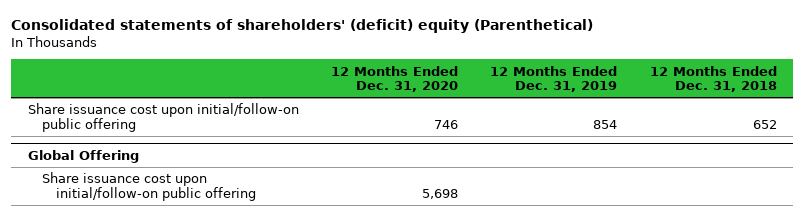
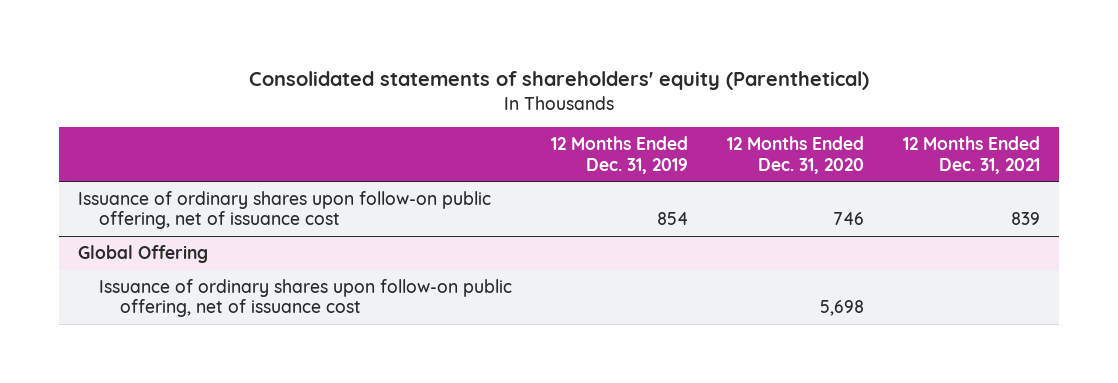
- Consolidated statements of shareholders' (deficit) equity (Parenthetical)
+ Consolidated statements of shareholders' equity (Parenthetical)
- | 12 Months Ended Dec. 31, 2020 | 12 Months Ended Dec. 31, 2019 | 12 Months Ended Dec. 31, 2018
+ | 12 Months Ended Dec. 31, 2019 | 12 Months Ended Dec. 31, 2020 | 12 Months Ended Dec. 31, 2021
- Share issuance cost upon initial/follow-on public offering | 746 | 854 | 652
+ Issuance of ordinary shares upon follow-on public offering, net of issuance cost | 854 | 746 | 839
@ Global Offering
- Share issuance cost upon initial/follow-on public offering | 5,698 | |
+ Issuance of ordinary shares upon follow-on public offering, net of issuance cost | | 5,698 |

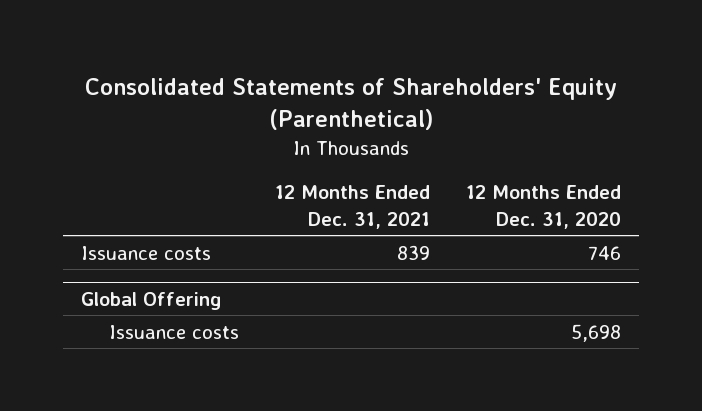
- Consolidated statements of shareholders' equity (Parenthetical)
+ Consolidated Statements of Shareholders' Equity (Parenthetical)
- | 12 Months Ended Dec. 31, 2019 | 12 Months Ended Dec. 31, 2020 | 12 Months Ended Dec. 31, 2021
+ | 12 Months Ended Dec. 31, 2021 | 12 Months Ended Dec. 31, 2020
- Issuance of ordinary shares upon follow-on public offering, net of issuance cost | 854 | 746 | 839
+ Issuance costs | 839 | 746
@ Global Offering
- Issuance of ordinary shares upon follow-on public offering, net of issuance cost | | 5,698 |
+ Issuance costs | | 5,698

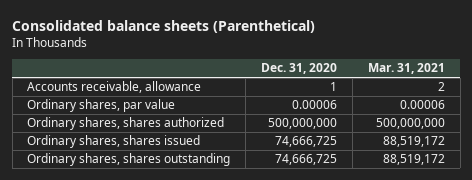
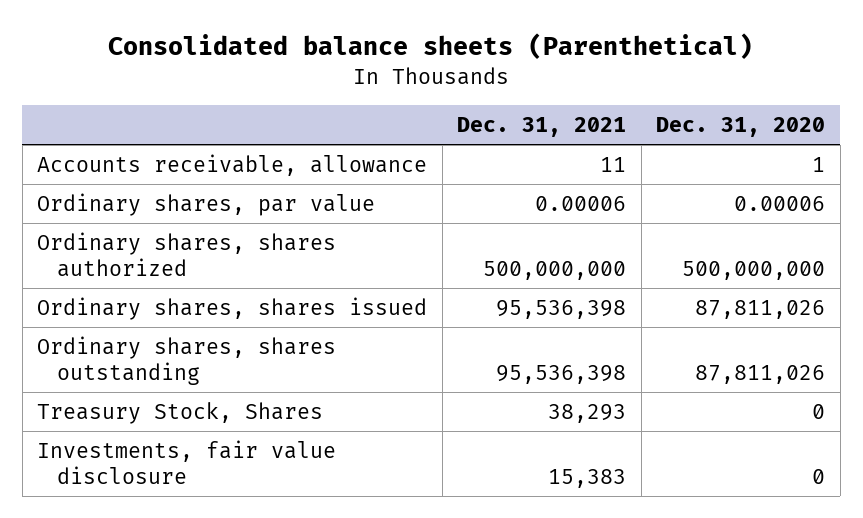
- | Dec. 31, 2020 | Mar. 31, 2021
+ | Dec. 31, 2021 | Dec. 31, 2020
- Ordinary shares, shares issued | 74,666,725 | 88,519,172
- Ordinary shares, shares outstanding | 74,666,725 | 88,519,172
+ Ordinary shares, shares issued | 95,536,398 | 87,811,026
+ Ordinary shares, shares outstanding | 95,536,398 | 87,811,026
+ Treasury Stock, Shares | 38,293 | 0
+ Investments, fair value disclosure | 15,383 | 0

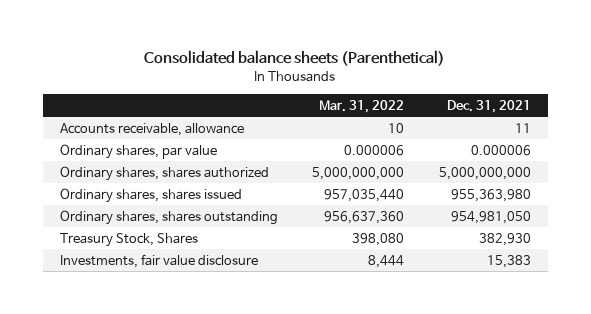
- | Dec. 31, 2021 | Dec. 31, 2020
+ | Mar. 31, 2022 | Dec. 31, 2021
- Ordinary shares, par value | 0.00006 | 0.00006
- Ordinary shares, shares authorized | 500,000,000 | 500,000,000
- Ordinary shares, shares issued | 95,536,398 | 87,811,026
- Ordinary shares, shares outstanding | 95,536,398 | 87,811,026
- Treasury Stock, Shares | 38,293 | 0
+ Ordinary shares, par value | 0.000006 | 0.000006
+ Ordinary shares, shares authorized | 5,000,000,000 | 5,000,000,000
+ Ordinary shares, shares issued | 957,035,440 | 955,363,980
+ Ordinary shares, shares outstanding | 956,637,360 | 954,981,050
+ Treasury Stock, Shares | 398,080 | 382,930

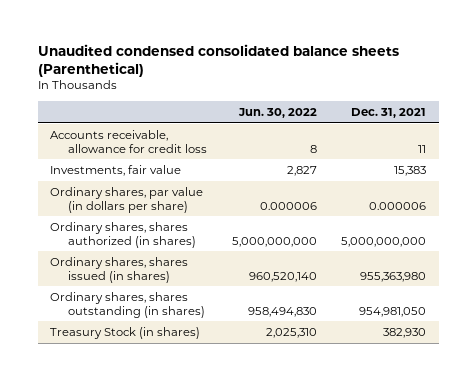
- Consolidated balance sheets (Parenthetical)
+ Unaudited condensed consolidated balance sheets (Parenthetical)
- | Mar. 31, 2022 | Dec. 31, 2021
+ | Jun. 30, 2022 | Dec. 31, 2021
- Accounts receivable, allowance | 10 | 11
- Ordinary shares, par value | 0.000006 | 0.000006
- Ordinary shares, shares authorized | 5,000,000,000 | 5,000,000,000
- Ordinary shares, shares issued | 957,035,440 | 955,363,980
- Ordinary shares, shares outstanding | 956,637,360 | 954,981,050
- Treasury Stock, Shares | 398,080 | 382,930
- Investments, fair value disclosure | 8,444 | 15,383
+ Accounts receivable, allowance for credit loss | 8 | 11
+ Investments, fair value | 2,827 | 15,383
+ Ordinary shares, par value (in dollars per share) | 0.000006 | 0.000006
+ Ordinary shares, shares authorized (in shares) | 5,000,000,000 | 5,000,000,000
+ Ordinary shares, shares issued (in shares) | 960,520,140 | 955,363,980
+ Ordinary shares, shares outstanding (in shares) | 958,494,830 | 954,981,050
+ Treasury Stock (in shares) | 2,025,310 | 382,930

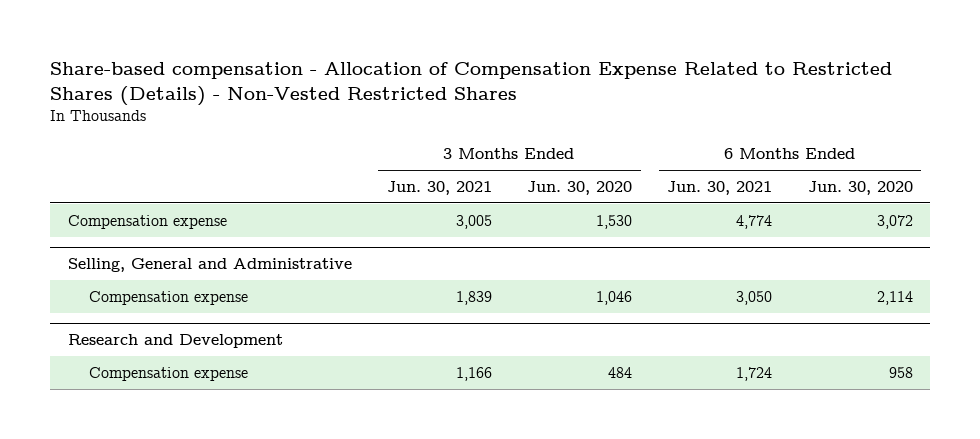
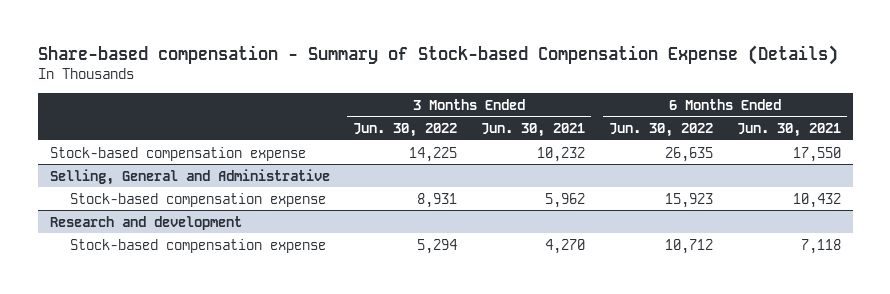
- Share-based compensation - Allocation of Compensation Expense Related to Restricted Shares (Details) - Non-Vested Restricted Shares
+ Share-based compensation - Summary of Stock-based Compensation Expense (Details)
- | 3 Months Ended Jun. 30, 2021 | 3 Months Ended Jun. 30, 2020 | 6 Months Ended Jun. 30, 2021 | 6 Months Ended Jun. 30, 2020
+ | 3 Months Ended Jun. 30, 2022 | 3 Months Ended Jun. 30, 2021 | 6 Months Ended Jun. 30, 2022 | 6 Months Ended Jun. 30, 2021
- Compensation expense | 3,005 | 1,530 | 4,774 | 3,072
+ Stock-based compensation expense | 14,225 | 10,232 | 26,635 | 17,550
@ Selling, General and Administrative
- Compensation expense | 1,839 | 1,046 | 3,050 | 2,114
- Research and Development
- Compensation expense | 1,166 | 484 | 1,724 | 958
@ Selling, General and Administrative
+ Stock-based compensation expense | 8,931 | 5,962 | 15,923 | 10,432
+ Research and development
+ Stock-based compensation expense | 5,294 | 4,270 | 10,712 | 7,118

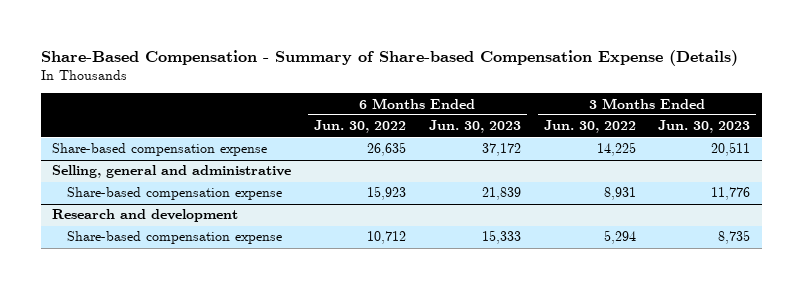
- Share-based compensation - Summary of Stock-based Compensation Expense (Details)
+ Share-Based Compensation - Summary of Share-based Compensation Expense (Details)
- | 3 Months Ended Jun. 30, 2022 | 3 Months Ended Jun. 30, 2021 | 6 Months Ended Jun. 30, 2022 | 6 Months Ended Jun. 30, 2021
+ | 6 Months Ended Jun. 30, 2022 | 6 Months Ended Jun. 30, 2023 | 3 Months Ended Jun. 30, 2022 | 3 Months Ended Jun. 30, 2023
- Stock-based compensation expense | 14,225 | 10,232 | 26,635 | 17,550
- Selling, General and Administrative
- Stock-based compensation expense | 8,931 | 5,962 | 15,923 | 10,432
+ Share-based compensation expense | 26,635 | 37,172 | 14,225 | 20,511
+ Selling, general and administrative
+ Share-based compensation expense | 15,923 | 21,839 | 8,931 | 11,776
@ Research and development
- Stock-based compensation expense | 5,294 | 4,270 | 10,712 | 7,118
+ Share-based compensation expense | 10,712 | 15,333 | 5,294 | 8,735

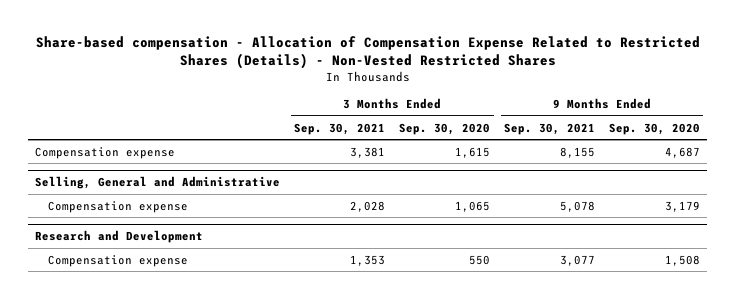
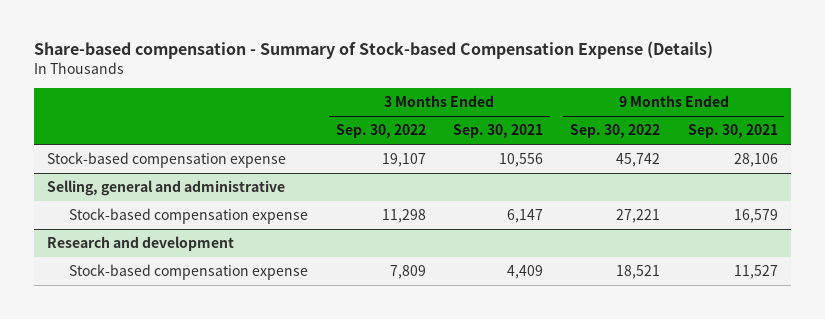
- Share-based compensation - Allocation of Compensation Expense Related to Restricted Shares (Details) - Non-Vested Restricted Shares
+ Share-based compensation - Summary of Stock-based Compensation Expense (Details)
- | 3 Months Ended Sep. 30, 2021 | 3 Months Ended Sep. 30, 2020 | 9 Months Ended Sep. 30, 2021 | 9 Months Ended Sep. 30, 2020
+ | 3 Months Ended Sep. 30, 2022 | 3 Months Ended Sep. 30, 2021 | 9 Months Ended Sep. 30, 2022 | 9 Months Ended Sep. 30, 2021
- Compensation expense | 3,381 | 1,615 | 8,155 | 4,687
- Selling, General and Administrative
- Compensation expense | 2,028 | 1,065 | 5,078 | 3,179
- Research and Development
- Compensation expense | 1,353 | 550 | 3,077 | 1,508
+ Stock-based compensation expense | 19,107 | 10,556 | 45,742 | 28,106
+ Selling, general and administrative
+ Stock-based compensation expense | 11,298 | 6,147 | 27,221 | 16,579
+ Research and development
+ Stock-based compensation expense | 7,809 | 4,409 | 18,521 | 11,527

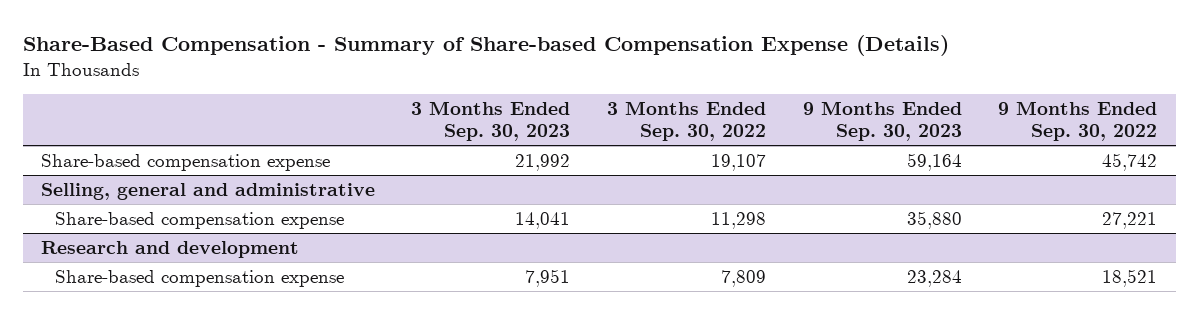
- Share-based compensation - Summary of Stock-based Compensation Expense (Details)
+ Share-Based Compensation - Summary of Share-based Compensation Expense (Details)
- | 3 Months Ended Sep. 30, 2022 | 3 Months Ended Sep. 30, 2021 | 9 Months Ended Sep. 30, 2022 | 9 Months Ended Sep. 30, 2021
+ | 3 Months Ended Sep. 30, 2023 | 3 Months Ended Sep. 30, 2022 | 9 Months Ended Sep. 30, 2023 | 9 Months Ended Sep. 30, 2022
- Stock-based compensation expense | 19,107 | 10,556 | 45,742 | 28,106
+ Share-based compensation expense | 21,992 | 19,107 | 59,164 | 45,742
@ Selling, general and administrative
- Stock-based compensation expense | 11,298 | 6,147 | 27,221 | 16,579
+ Share-based compensation expense | 14,041 | 11,298 | 35,880 | 27,221
@ Research and development
- Stock-based compensation expense | 7,809 | 4,409 | 18,521 | 11,527
+ Share-based compensation expense | 7,951 | 7,809 | 23,284 | 18,521

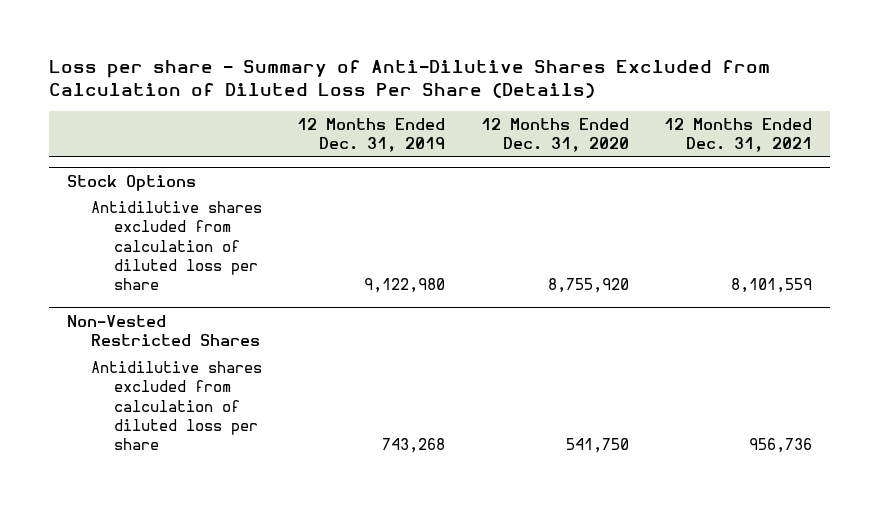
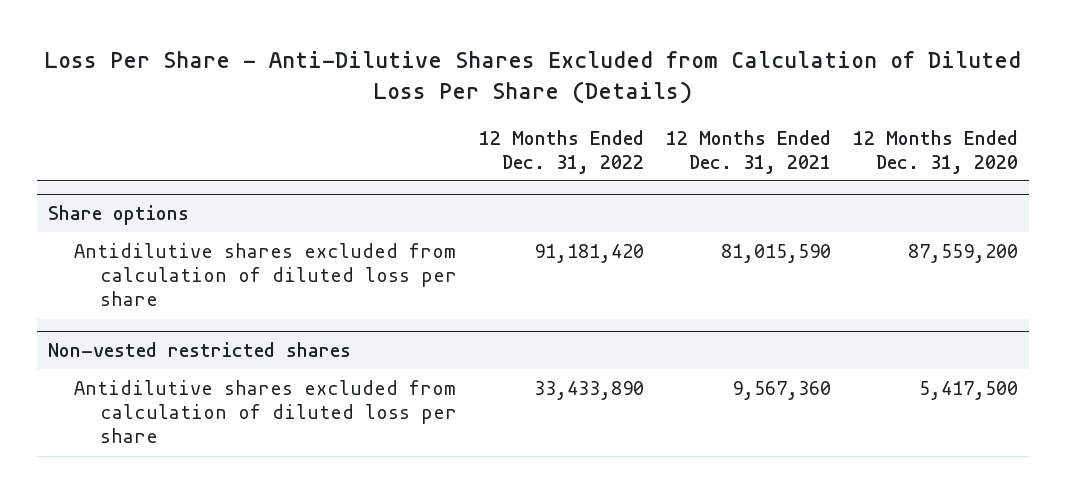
- Loss per share - Summary of Anti-Dilutive Shares Excluded from Calculation of Diluted Loss Per Share (Details)
+ Loss Per Share - Anti-Dilutive Shares Excluded from Calculation of Diluted Loss Per Share (Details)
- | 12 Months Ended Dec. 31, 2019 | 12 Months Ended Dec. 31, 2020 | 12 Months Ended Dec. 31, 2021
+ | 12 Months Ended Dec. 31, 2022 | 12 Months Ended Dec. 31, 2021 | 12 Months Ended Dec. 31, 2020
- Stock Options
- Antidilutive shares excluded from calculation of diluted loss per share | 9,122,980 | 8,755,920 | 8,101,559
- Non-Vested Restricted Shares
- Antidilutive shares excluded from calculation of diluted loss per share | 743,268 | 541,750 | 956,736
+ Share options
+ Antidilutive shares excluded from calculation of diluted loss per share | 91,181,420 | 81,015,590 | 87,559,200
+ Non-vested restricted shares
+ Antidilutive shares excluded from calculation of diluted loss per share | 33,433,890 | 9,567,360 | 5,417,500

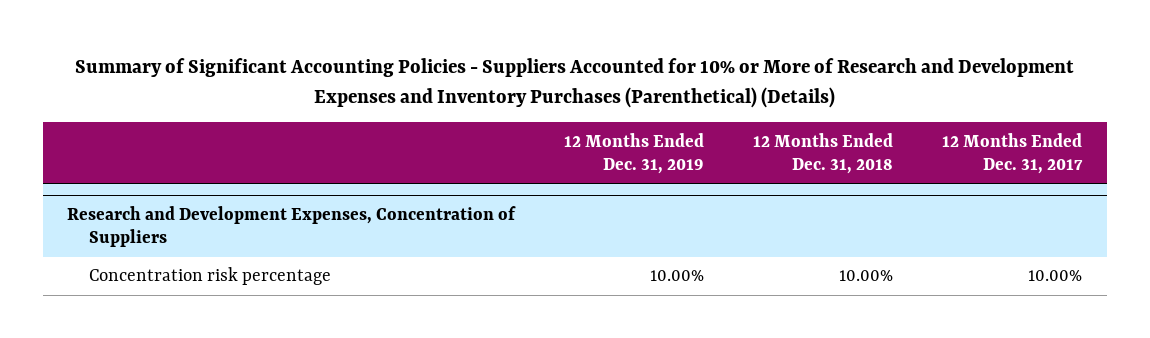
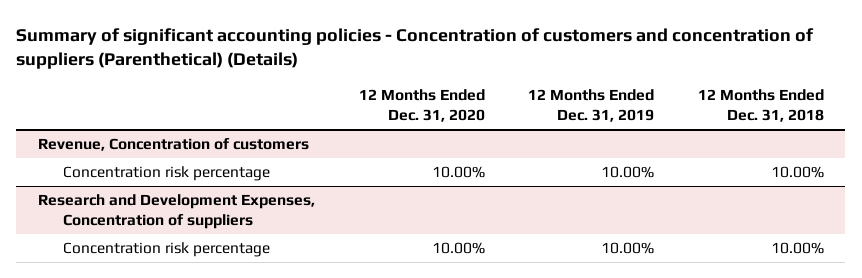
- Summary of Significant Accounting Policies - Suppliers Accounted for 10% or More of Research and Development Expenses and Inventory Purchases (Parenthetical) (Details)
+ Summary of significant accounting policies - Concentration of customers and concentration of suppliers (Parenthetical) (Details)
- | 12 Months Ended Dec. 31, 2019 | 12 Months Ended Dec. 31, 2018 | 12 Months Ended Dec. 31, 2017
+ | 12 Months Ended Dec. 31, 2020 | 12 Months Ended Dec. 31, 2019 | 12 Months Ended Dec. 31, 2018
- Research and Development Expenses, Concentration of Suppliers
+ Revenue, Concentration of customers
+ Research and Development Expenses, Concentration of suppliers
+ Concentration risk percentage | 10.00% | 10.00% | 10.00%

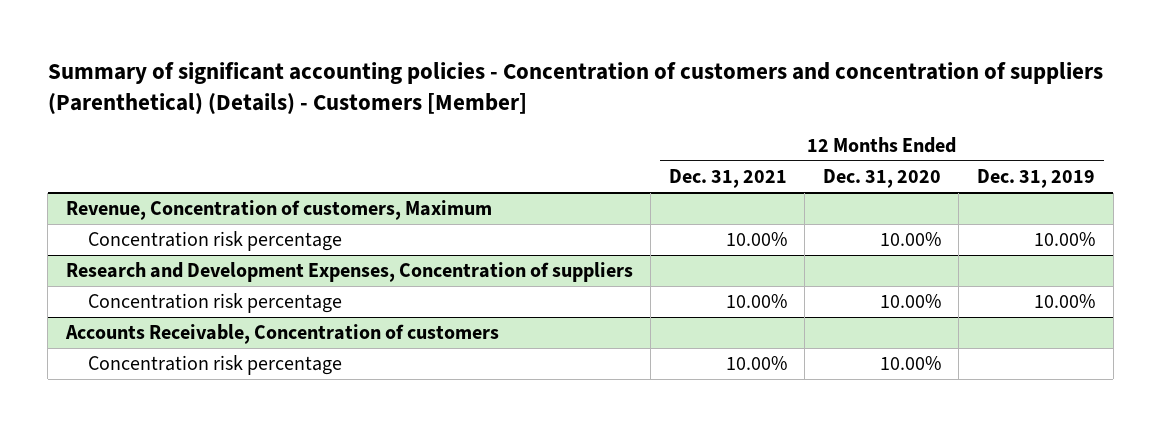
- Summary of significant accounting policies - Concentration of customers and concentration of suppliers (Parenthetical) (Details)
+ Summary of significant accounting policies - Concentration of customers and concentration of suppliers (Parenthetical) (Details) - Customers [Member]
- | 12 Months Ended Dec. 31, 2020 | 12 Months Ended Dec. 31, 2019 | 12 Months Ended Dec. 31, 2018
+ | 12 Months Ended Dec. 31, 2021 | 12 Months Ended Dec. 31, 2020 | 12 Months Ended Dec. 31, 2019
- Revenue, Concentration of customers
+ Revenue, Concentration of customers, Maximum
+ Accounts Receivable, Concentration of customers
+ Concentration risk percentage | 10.00% | 10.00% |

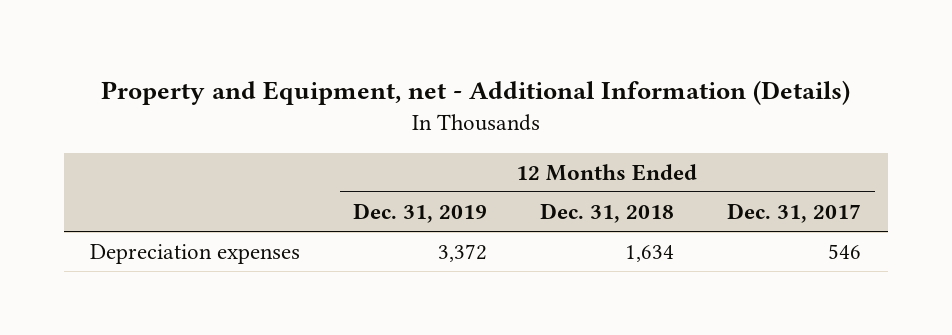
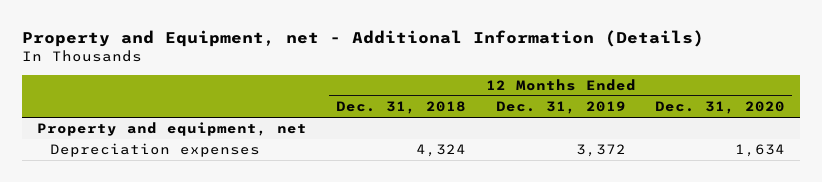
- | 12 Months Ended Dec. 31, 2019 | 12 Months Ended Dec. 31, 2018 | 12 Months Ended Dec. 31, 2017
+ | 12 Months Ended Dec. 31, 2018 | 12 Months Ended Dec. 31, 2019 | 12 Months Ended Dec. 31, 2020
- Depreciation expenses | 3,372 | 1,634 | 546
+ Property and equipment, net
+ Depreciation expenses | 4,324 | 3,372 | 1,634

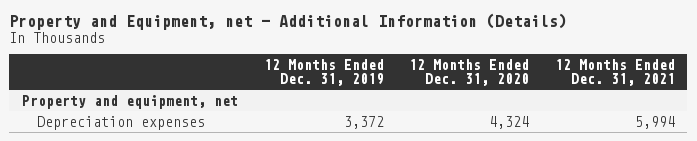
- | 12 Months Ended Dec. 31, 2018 | 12 Months Ended Dec. 31, 2019 | 12 Months Ended Dec. 31, 2020
+ | 12 Months Ended Dec. 31, 2019 | 12 Months Ended Dec. 31, 2020 | 12 Months Ended Dec. 31, 2021
- Depreciation expenses | 4,324 | 3,372 | 1,634
+ Depreciation expenses | 3,372 | 4,324 | 5,994

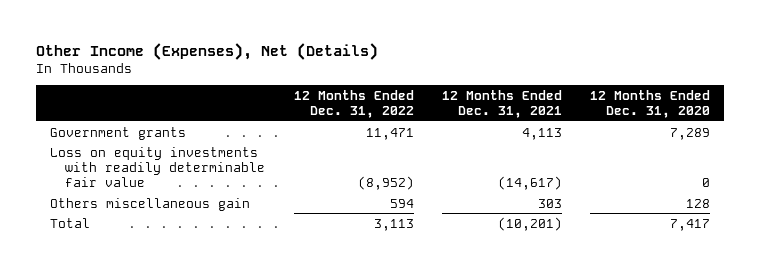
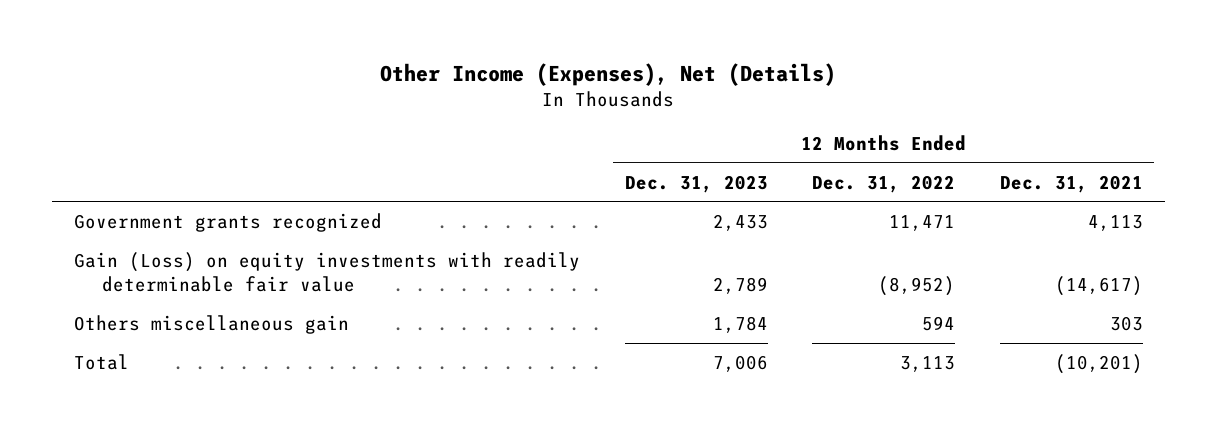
- | 12 Months Ended Dec. 31, 2022 | 12 Months Ended Dec. 31, 2021 | 12 Months Ended Dec. 31, 2020
+ | 12 Months Ended Dec. 31, 2023 | 12 Months Ended Dec. 31, 2022 | 12 Months Ended Dec. 31, 2021
- Government grants | 11,471 | 4,113 | 7,289
- Loss on equity investments with readily determinable fair value | (8,952) | (14,617) | 0
+ Government grants recognized | 2,433 | 11,471 | 4,113
+ Gain (Loss) on equity investments with readily determinable fair value | 2,789 | (8,952) | (14,617)

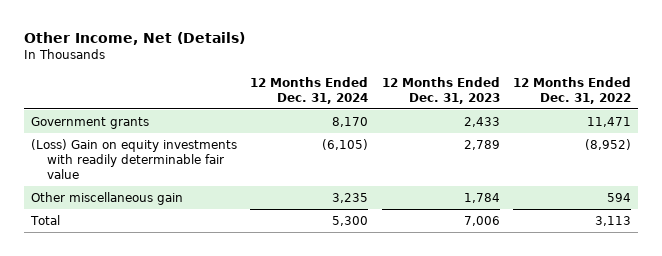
- Other Income (Expenses), Net (Details)
+ Other Income, Net (Details)
- | 12 Months Ended Dec. 31, 2023 | 12 Months Ended Dec. 31, 2022 | 12 Months Ended Dec. 31, 2021
+ | 12 Months Ended Dec. 31, 2024 | 12 Months Ended Dec. 31, 2023 | 12 Months Ended Dec. 31, 2022
- Government grants recognized | 2,433 | 11,471 | 4,113
- Gain (Loss) on equity investments with readily determinable fair value | 2,789 | (8,952) | (14,617)
- Others miscellaneous gain | 1,784 | 594 | 303
+ Government grants | 8,170 | 2,433 | 11,471
+ (Loss) Gain on equity investments with readily determinable fair value | (6,105) | 2,789 | (8,952)
+ Other miscellaneous gain | 3,235 | 1,784 | 594

